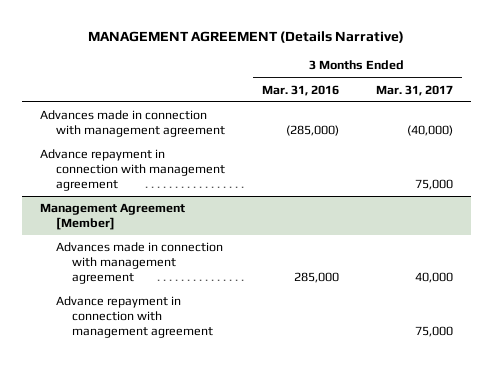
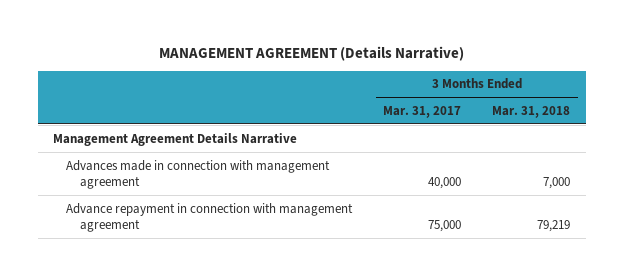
- | 3 Months Ended Mar. 31, 2016 | 3 Months Ended Mar. 31, 2017
+ | 3 Months Ended Mar. 31, 2017 | 3 Months Ended Mar. 31, 2018
- Advances made in connection with management agreement | (285,000) | (40,000)
- Advance repayment in connection with management agreement | | 75,000
- Management Agreement [Member]
+ Management Agreement Details Narrative

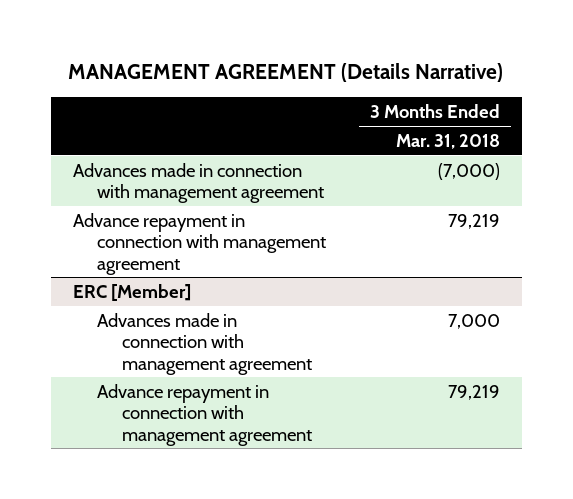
- | 3 Months Ended Mar. 31, 2017 | 3 Months Ended Mar. 31, 2018
+ | 3 Months Ended Mar. 31, 2018
- Management Agreement Details Narrative
+ Advances made in connection with management agreement | (7,000)
+ Advance repayment in connection with management agreement | 79,219
+ ERC [Member]

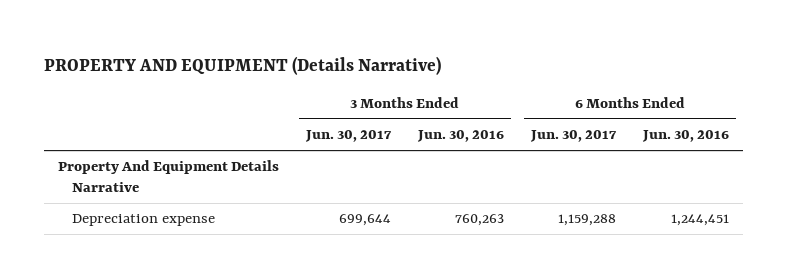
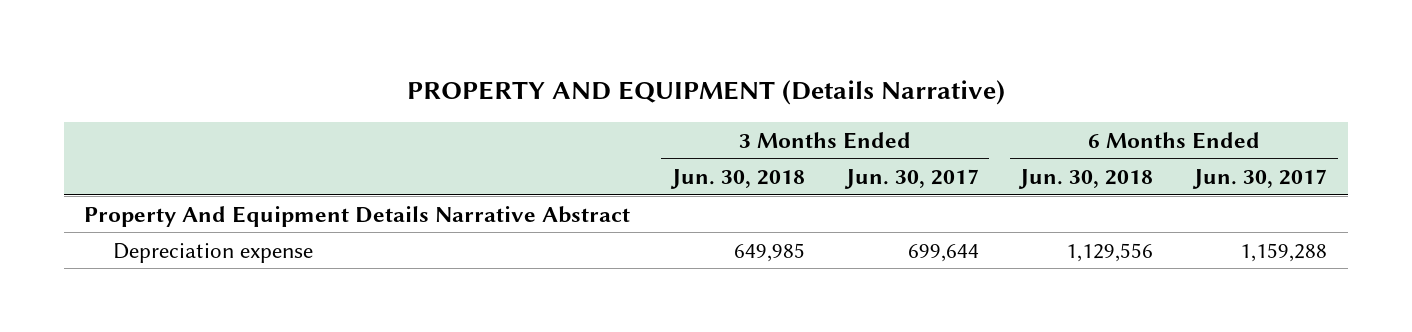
- | 3 Months Ended Jun. 30, 2017 | 3 Months Ended Jun. 30, 2016 | 6 Months Ended Jun. 30, 2017 | 6 Months Ended Jun. 30, 2016
+ | 3 Months Ended Jun. 30, 2018 | 3 Months Ended Jun. 30, 2017 | 6 Months Ended Jun. 30, 2018 | 6 Months Ended Jun. 30, 2017
- Property And Equipment Details Narrative
+ Property And Equipment Details Narrative Abstract

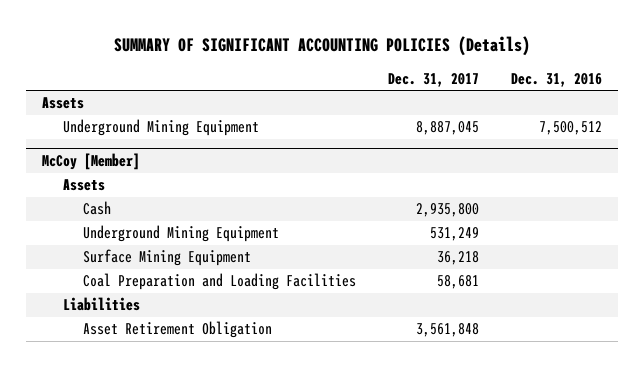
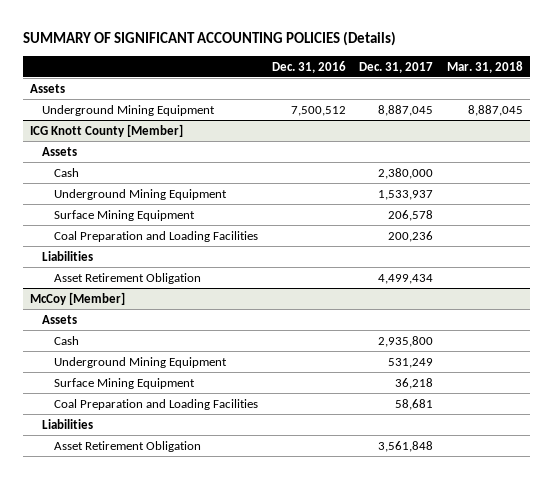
- | Dec. 31, 2017 | Dec. 31, 2016
+ | Dec. 31, 2016 | Dec. 31, 2017 | Mar. 31, 2018
+ ICG Knott County [Member]
+ Assets
+ Cash | | 2,380,000 |
+ Underground Mining Equipment | | 1,533,937 |
+ Surface Mining Equipment | | 206,578 |
+ Coal Preparation and Loading Facilities | | 200,236 |
+ Liabilities
+ Asset Retirement Obligation | | 4,499,434 |

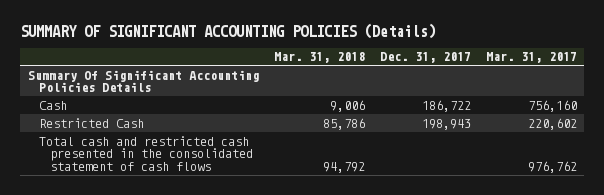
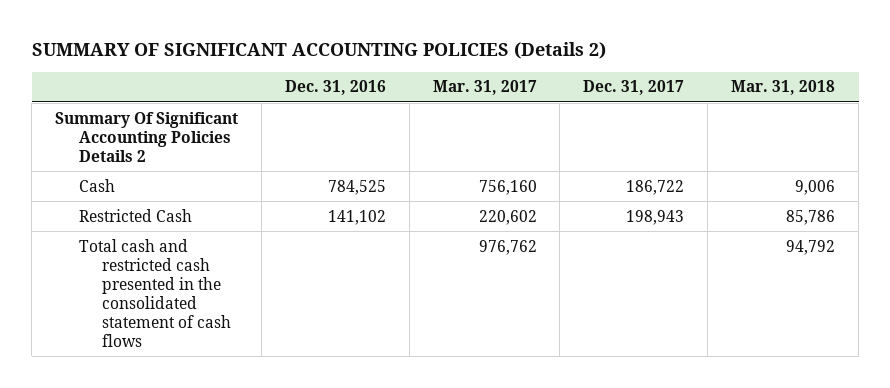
- SUMMARY OF SIGNIFICANT ACCOUNTING POLICIES (Details)
+ SUMMARY OF SIGNIFICANT ACCOUNTING POLICIES (Details 2)
- | Mar. 31, 2018 | Dec. 31, 2017 | Mar. 31, 2017
+ | Dec. 31, 2016 | Mar. 31, 2017 | Dec. 31, 2017 | Mar. 31, 2018
- Summary Of Significant Accounting Policies Details
+ Summary Of Significant Accounting Policies Details 2

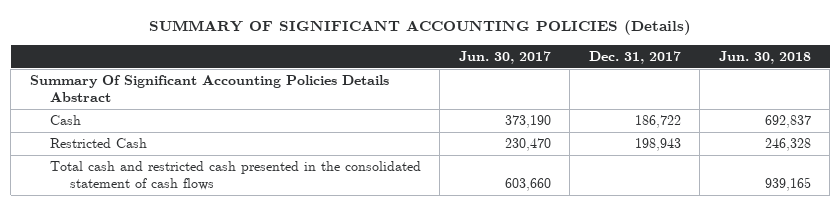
- SUMMARY OF SIGNIFICANT ACCOUNTING POLICIES (Details 2)
+ SUMMARY OF SIGNIFICANT ACCOUNTING POLICIES (Details)
- | Dec. 31, 2016 | Mar. 31, 2017 | Dec. 31, 2017 | Mar. 31, 2018
+ | Jun. 30, 2017 | Dec. 31, 2017 | Jun. 30, 2018
- Summary Of Significant Accounting Policies Details 2
+ Summary Of Significant Accounting Policies Details Abstract

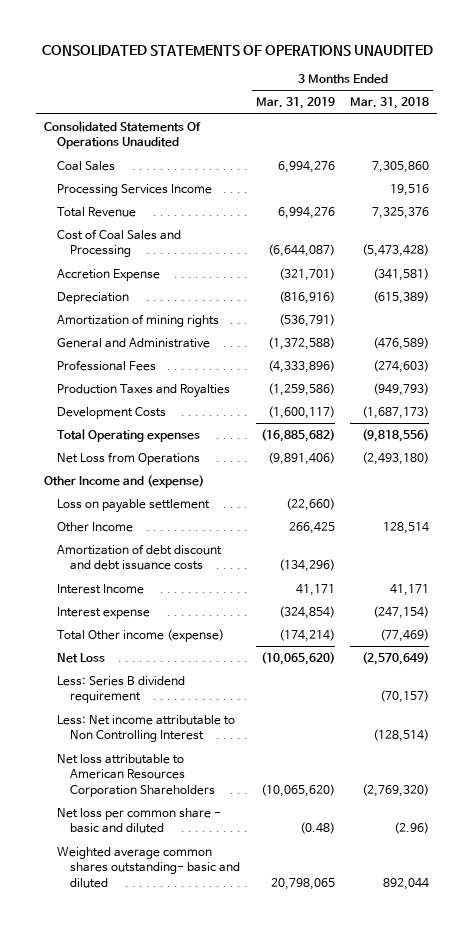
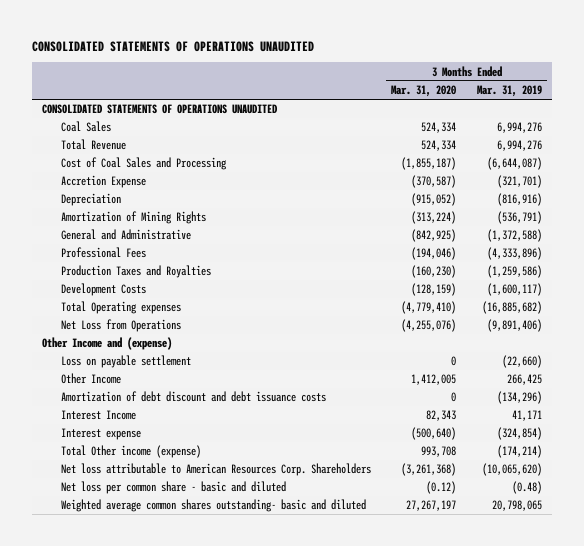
- | 3 Months Ended Mar. 31, 2019 | 3 Months Ended Mar. 31, 2018
+ | 3 Months Ended Mar. 31, 2020 | 3 Months Ended Mar. 31, 2019
- Consolidated Statements Of Operations Unaudited
+ CONSOLIDATED STATEMENTS OF OPERATIONS UNAUDITED
- Processing Services Income | | 19,516
- Amortization of mining rights | (536,791) |
+ Amortization of Mining Rights | (313,224) | (536,791)
- Net Loss | (10,065,620) | (2,570,649)
- Less: Series B dividend requirement | | (70,157)
- Less: Net income attributable to Non Controlling Interest | | (128,514)
- Net loss attributable to American Resources Corporation Shareholders | (10,065,620) | (2,769,320)
+ Net loss attributable to American Resources Corp. Shareholders | (3,261,368) | (10,065,620)

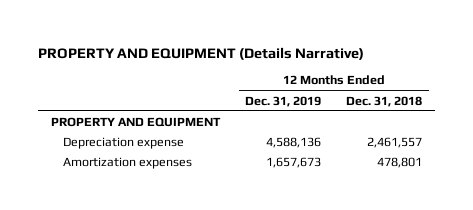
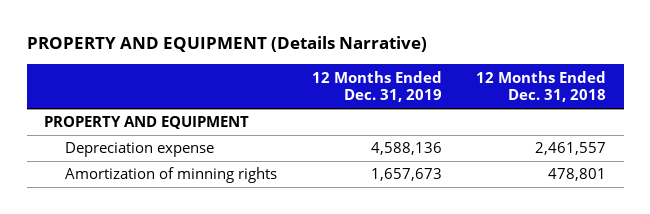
- Amortization expenses | 1,657,673 | 478,801
+ Amortization of minning rights | 1,657,673 | 478,801

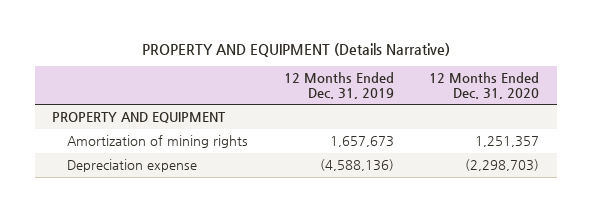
- | 12 Months Ended Dec. 31, 2019 | 12 Months Ended Dec. 31, 2018
+ | 12 Months Ended Dec. 31, 2019 | 12 Months Ended Dec. 31, 2020
- Depreciation expense | 4,588,136 | 2,461,557
- Amortization of minning rights | 1,657,673 | 478,801
+ Amortization of mining rights | 1,657,673 | 1,251,357
+ Depreciation expense | (4,588,136) | (2,298,703)

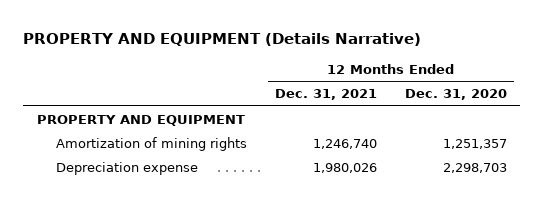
- | 12 Months Ended Dec. 31, 2019 | 12 Months Ended Dec. 31, 2020
+ | 12 Months Ended Dec. 31, 2021 | 12 Months Ended Dec. 31, 2020
- Depreciation expense | (4,588,136) | (2,298,703)
+ Depreciation expense | 1,980,026 | 2,298,703

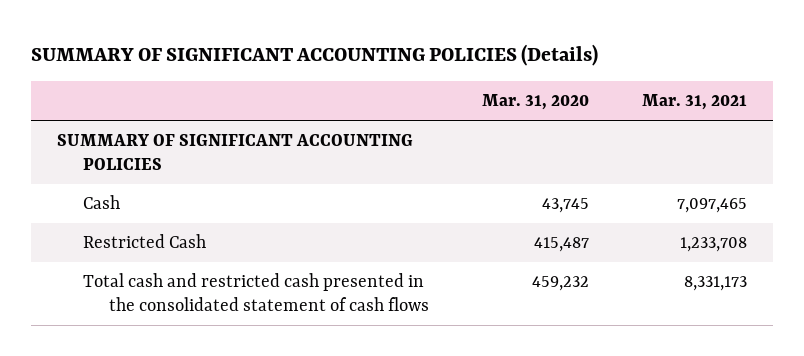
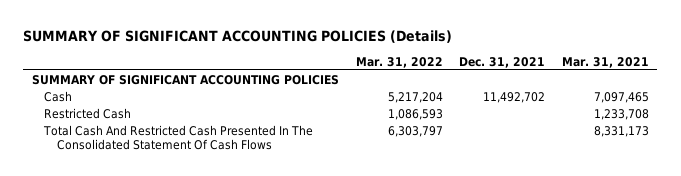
- | Mar. 31, 2020 | Mar. 31, 2021
+ | Mar. 31, 2022 | Dec. 31, 2021 | Mar. 31, 2021
- Total cash and restricted cash presented in the consolidated statement of cash flows | 459,232 | 8,331,173
+ Total Cash And Restricted Cash Presented In The Consolidated Statement Of Cash Flows | 6,303,797 | | 8,331,173

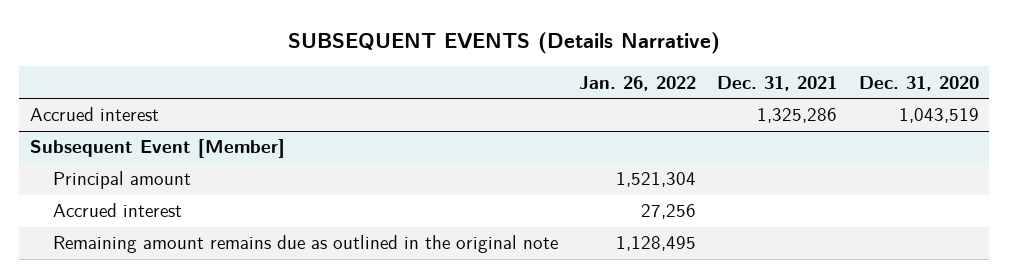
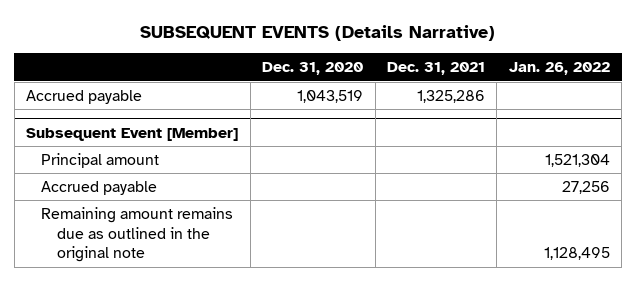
- | Jan. 26, 2022 | Dec. 31, 2021 | Dec. 31, 2020
+ | Dec. 31, 2020 | Dec. 31, 2021 | Jan. 26, 2022
- Accrued interest | | 1,325,286 | 1,043,519
+ Accrued payable | 1,043,519 | 1,325,286 |
@ Subsequent Event [Member]
- Accrued interest | 27,256 | |
+ Accrued payable | | | 27,256

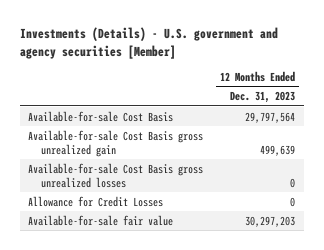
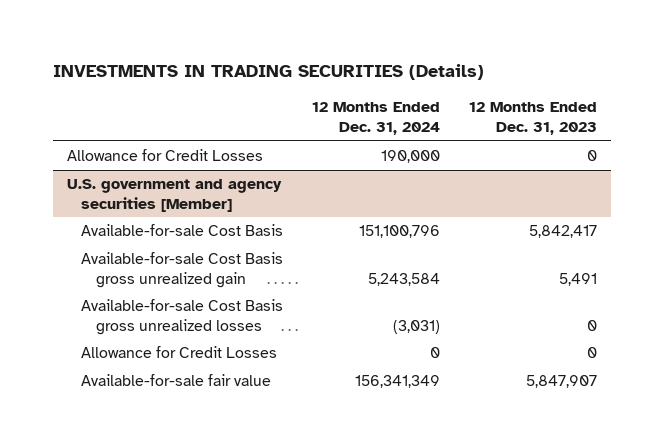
- Investments (Details) - U.S. government and agency securities [Member]
+ INVESTMENTS IN TRADING SECURITIES (Details)
- | 12 Months Ended Dec. 31, 2023
+ | 12 Months Ended Dec. 31, 2024 | 12 Months Ended Dec. 31, 2023
- Available-for-sale Cost Basis | 29,797,564
- Available-for-sale Cost Basis gross unrealized gain | 499,639
+ Allowance for Credit Losses | 190,000 | 0
+ U.S. government and agency securities [Member]
+ Available-for-sale Cost Basis | 151,100,796 | 5,842,417
+ Available-for-sale Cost Basis gross unrealized gain | 5,243,584 | 5,491
- Available-for-sale fair value | 30,297,203
+ Available-for-sale fair value | 156,341,349 | 5,847,907

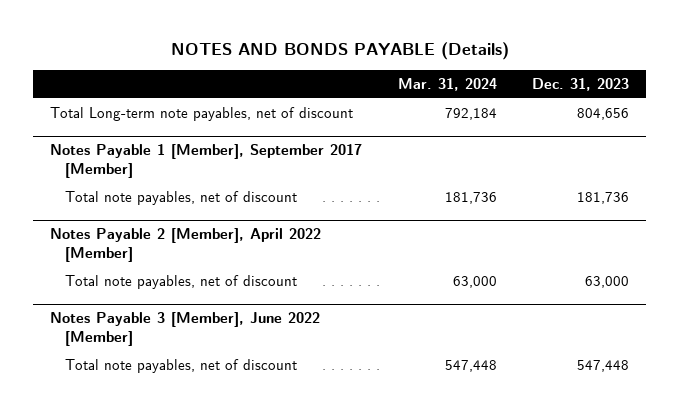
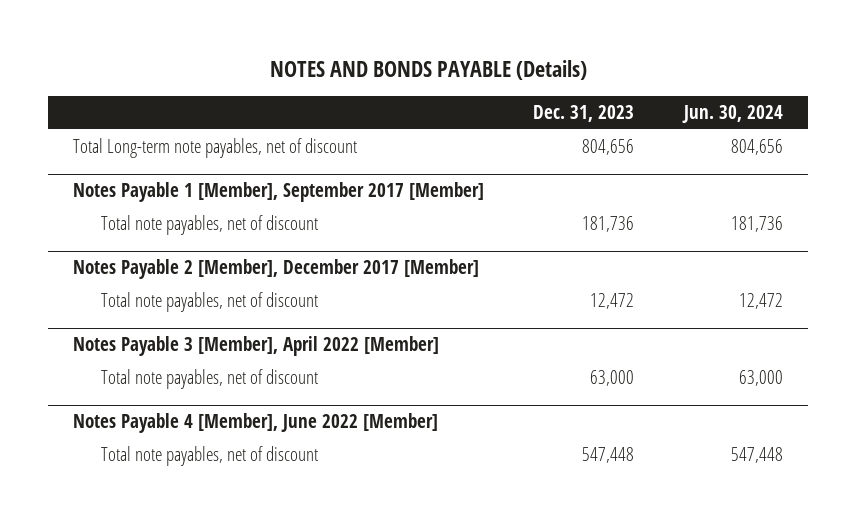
- | Mar. 31, 2024 | Dec. 31, 2023
+ | Dec. 31, 2023 | Jun. 30, 2024
- Notes Payable 2 [Member], April 2022 [Member]
+ Notes Payable 2 [Member], December 2017 [Member]
+ Total note payables, net of discount | 12,472 | 12,472
+ Notes Payable 3 [Member], April 2022 [Member]
- Notes Payable 3 [Member], June 2022 [Member]
+ Notes Payable 4 [Member], June 2022 [Member]

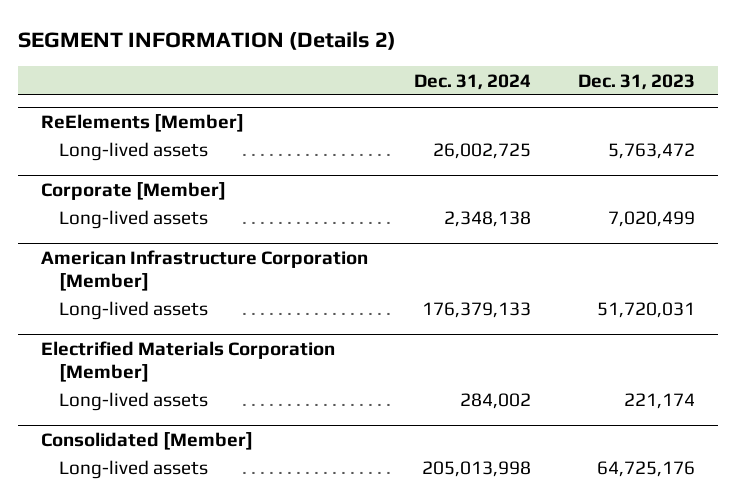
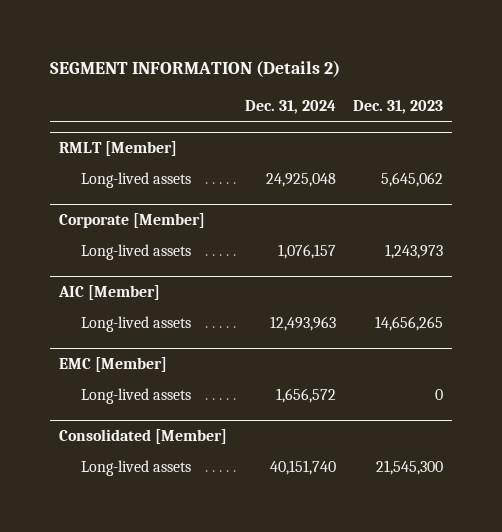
- ReElements [Member]
- Long-lived assets | 26,002,725 | 5,763,472
+ RMLT [Member]
+ Long-lived assets | 24,925,048 | 5,645,062
@ Corporate [Member]
- Long-lived assets | 2,348,138 | 7,020,499
- American Infrastructure Corporation [Member]
- Long-lived assets | 176,379,133 | 51,720,031
- Electrified Materials Corporation [Member]
- Long-lived assets | 284,002 | 221,174
@ Corporate [Member]
+ Long-lived assets | 1,076,157 | 1,243,973
+ AIC [Member]
+ Long-lived assets | 12,493,963 | 14,656,265
+ EMC [Member]
+ Long-lived assets | 1,656,572 | 0
@ Consolidated [Member]
- Long-lived assets | 205,013,998 | 64,725,176
+ Long-lived assets | 40,151,740 | 21,545,300

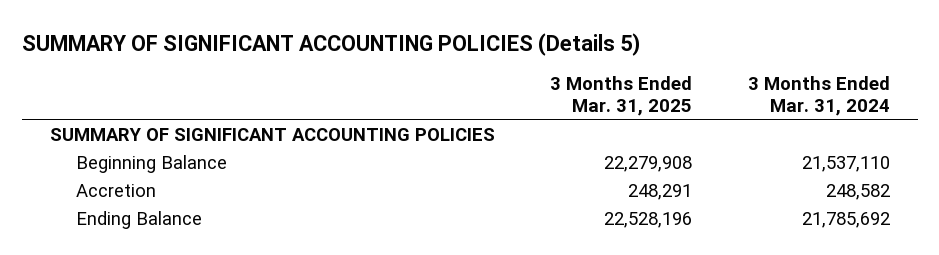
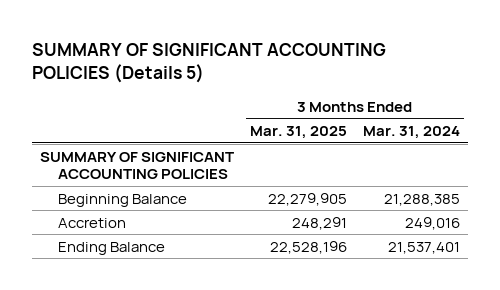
- Beginning Balance | 22,279,908 | 21,537,110
- Accretion | 248,291 | 248,582
- Ending Balance | 22,528,196 | 21,785,692
+ Beginning Balance | 22,279,905 | 21,288,385
+ Accretion | 248,291 | 249,016
+ Ending Balance | 22,528,196 | 21,537,401

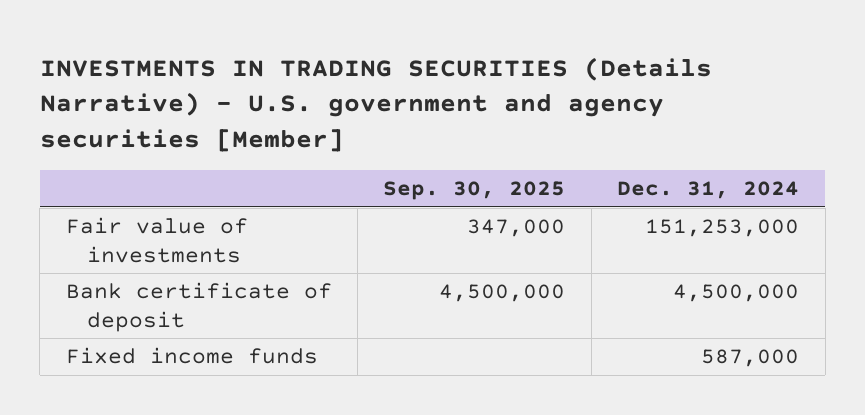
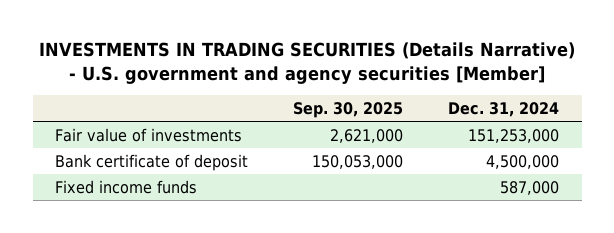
- Fair value of investments | 347,000 | 151,253,000
- Bank certificate of deposit | 4,500,000 | 4,500,000
+ Fair value of investments | 2,621,000 | 151,253,000
+ Bank certificate of deposit | 150,053,000 | 4,500,000

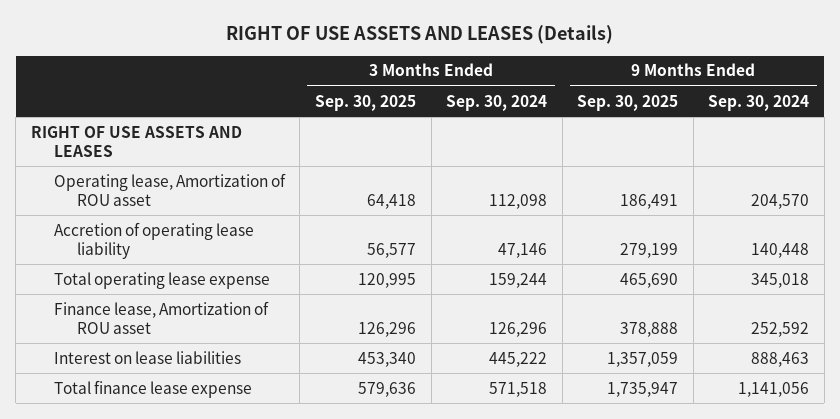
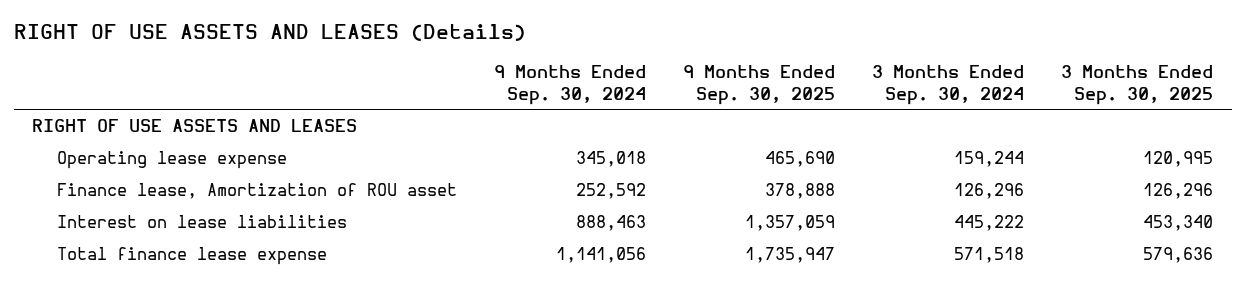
- | 3 Months Ended Sep. 30, 2025 | 3 Months Ended Sep. 30, 2024 | 9 Months Ended Sep. 30, 2025 | 9 Months Ended Sep. 30, 2024
+ | 9 Months Ended Sep. 30, 2024 | 9 Months Ended Sep. 30, 2025 | 3 Months Ended Sep. 30, 2024 | 3 Months Ended Sep. 30, 2025
- Operating lease, Amortization of ROU asset | 64,418 | 112,098 | 186,491 | 204,570
- Accretion of operating lease liability | 56,577 | 47,146 | 279,199 | 140,448
- Total operating lease expense | 120,995 | 159,244 | 465,690 | 345,018
+ Operating lease expense | 345,018 | 465,690 | 159,244 | 120,995

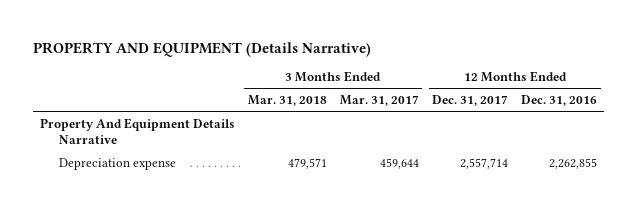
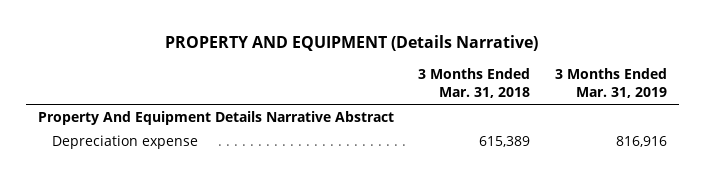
- | 3 Months Ended Mar. 31, 2018 | 3 Months Ended Mar. 31, 2017 | 12 Months Ended Dec. 31, 2017 | 12 Months Ended Dec. 31, 2016
+ | 3 Months Ended Mar. 31, 2018 | 3 Months Ended Mar. 31, 2019
- Property And Equipment Details Narrative
- Depreciation expense | 479,571 | 459,644 | 2,557,714 | 2,262,855
+ Property And Equipment Details Narrative Abstract
+ Depreciation expense | 615,389 | 816,916

